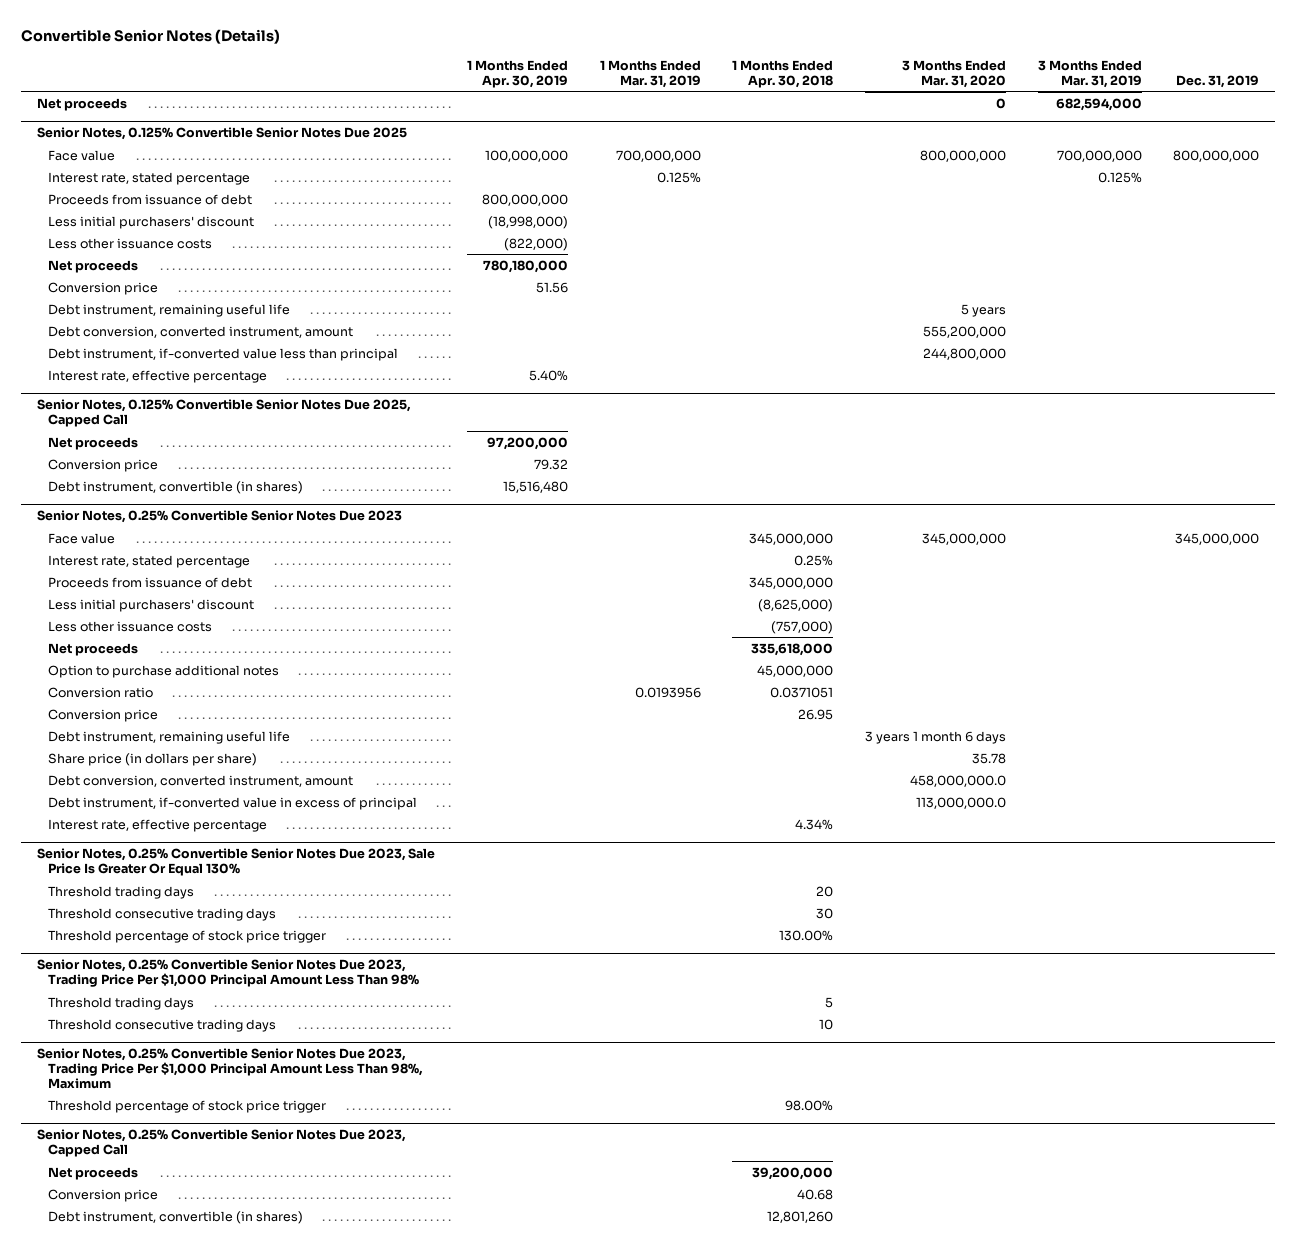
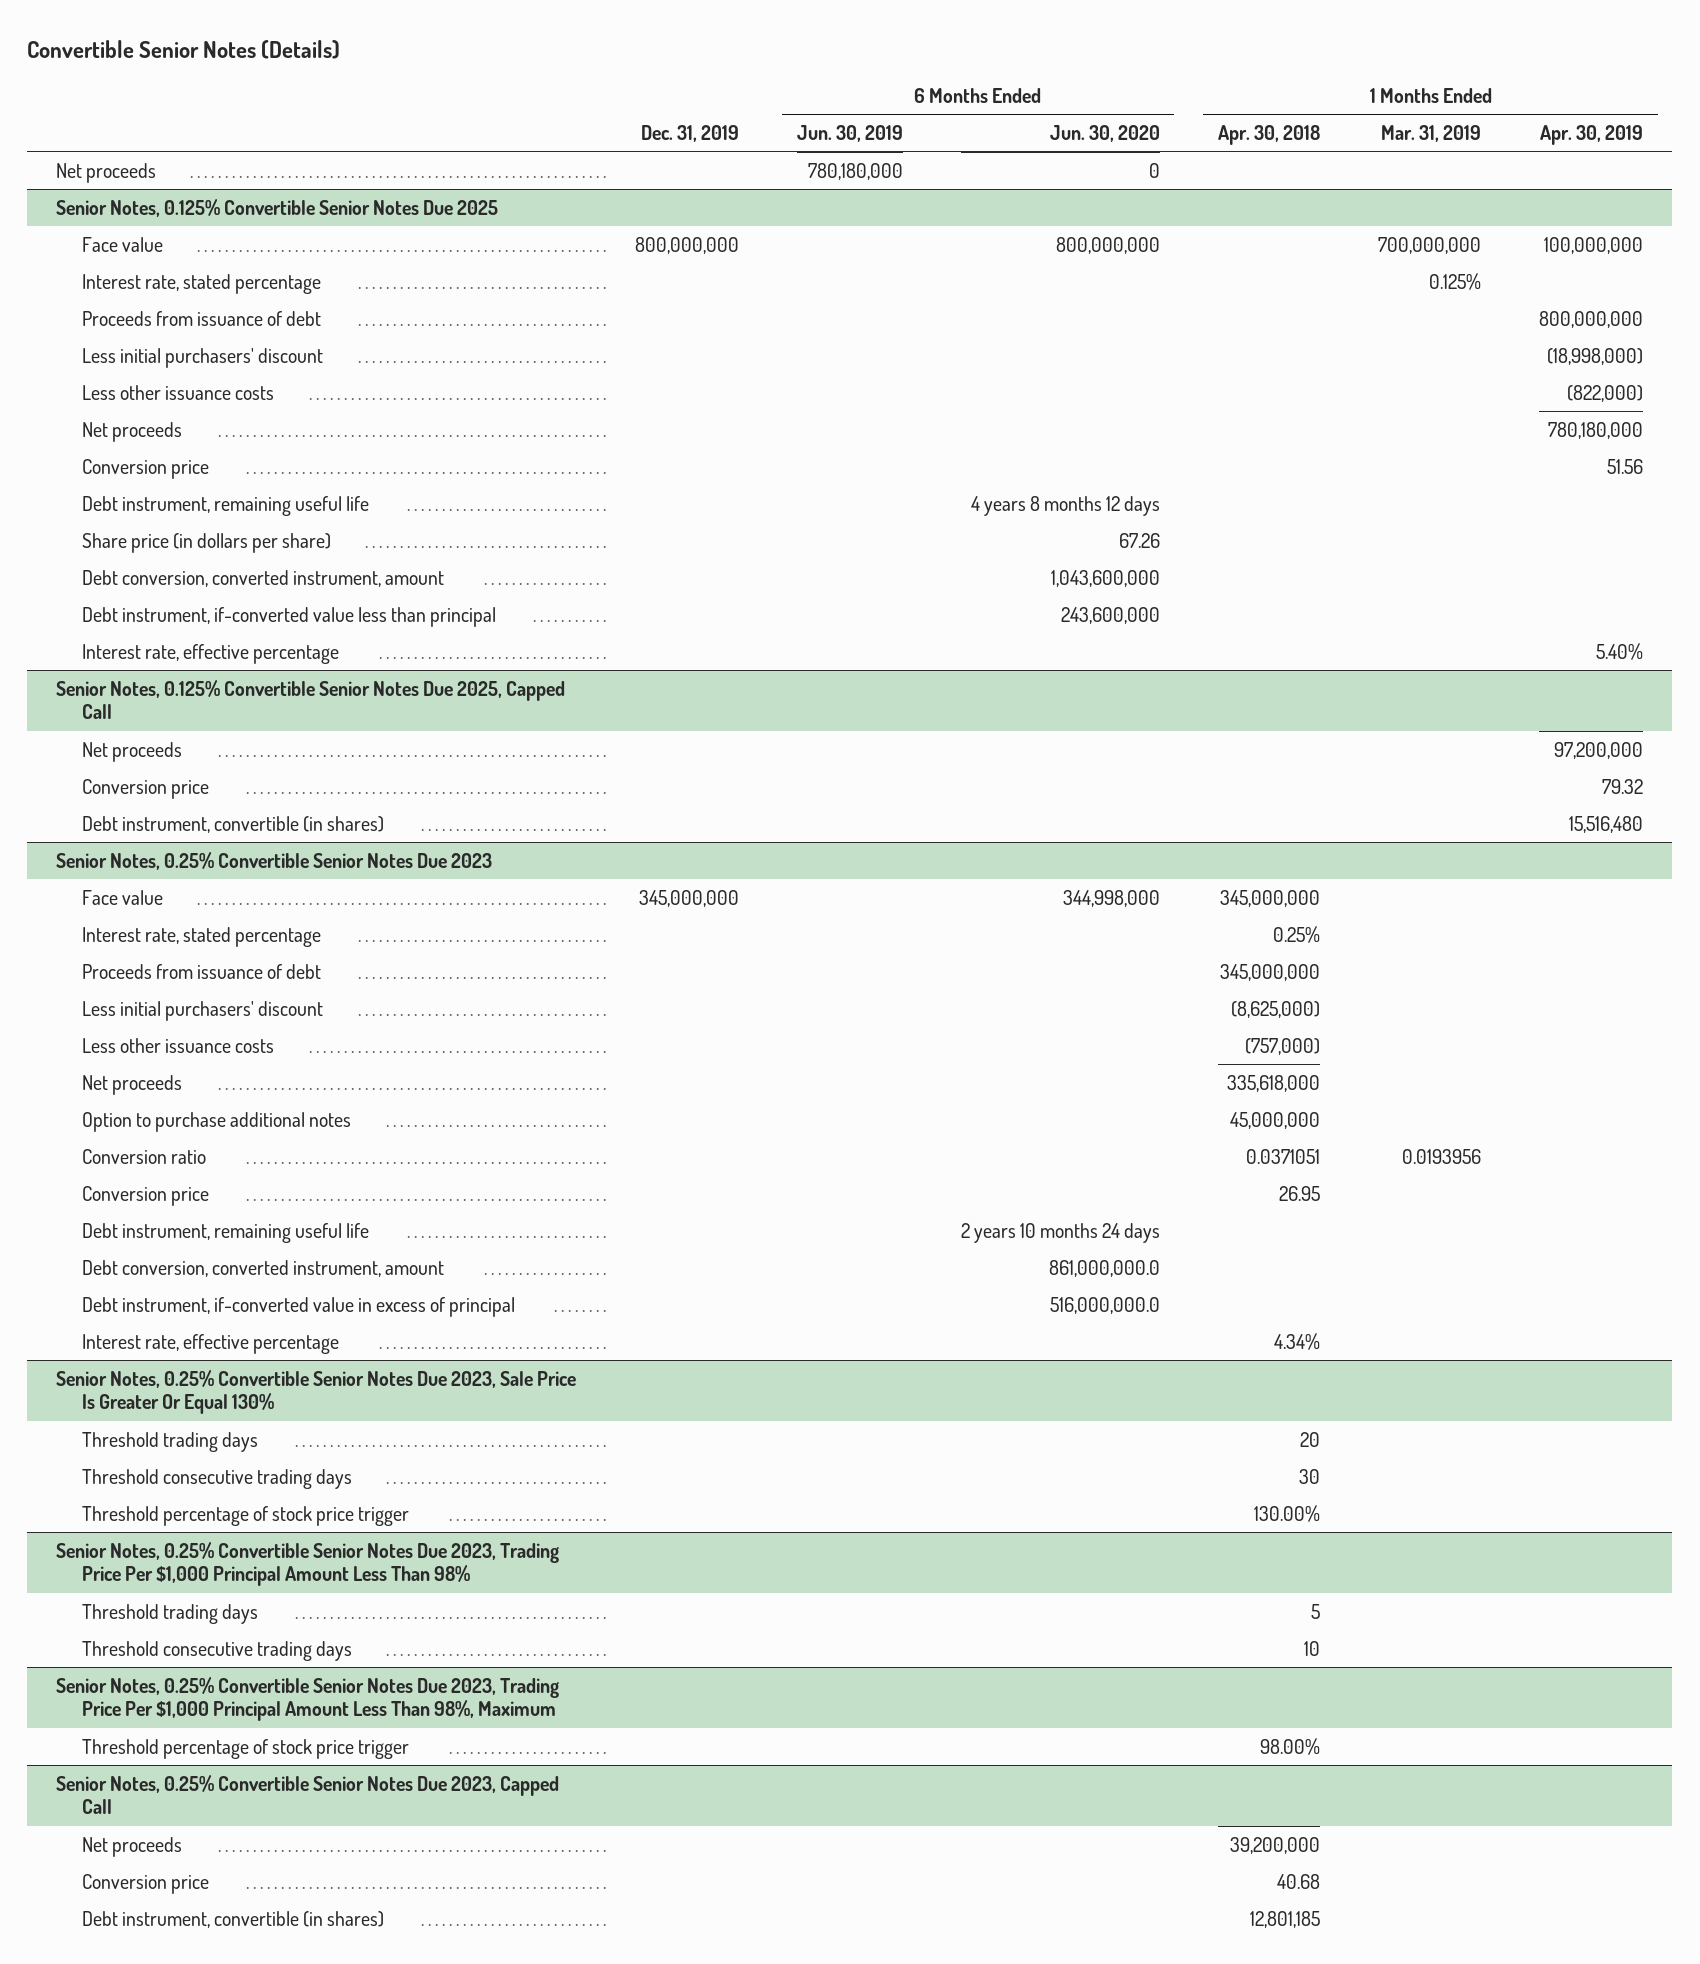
- | 1 Months Ended Apr. 30, 2019 | 1 Months Ended Mar. 31, 2019 | 1 Months Ended Apr. 30, 2018 | 3 Months Ended Mar. 31, 2020 | 3 Months Ended Mar. 31, 2019 | Dec. 31, 2019
+ | Dec. 31, 2019 | 6 Months Ended Jun. 30, 2019 | 6 Months Ended Jun. 30, 2020 | 1 Months Ended Apr. 30, 2018 | 1 Months Ended Mar. 31, 2019 | 1 Months Ended Apr. 30, 2019
@ Senior Notes, 0.125% Convertible Senior Notes Due 2025
+ Share price (in dollars per share) | | | 67.26 | | |
@ Senior Notes, 0.25% Convertible Senior Notes Due 2023
- Share price (in dollars per share) | | | | 35.78 | |
@ Senior Notes, 0.25% Convertible Senior Notes Due 2023, Capped Call
- Debt instrument, convertible (in shares) | | | 12,801,260 | | |
+ Debt instrument, convertible (in shares) | | | | 12,801,185 | |

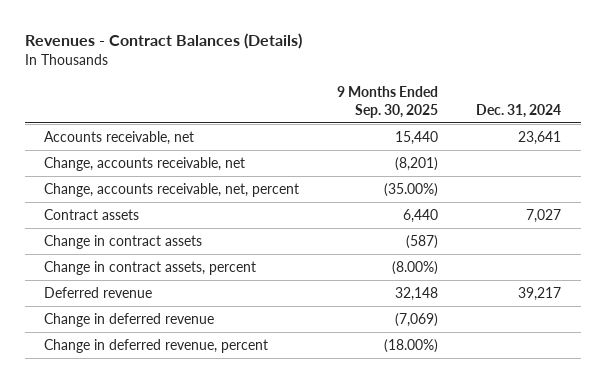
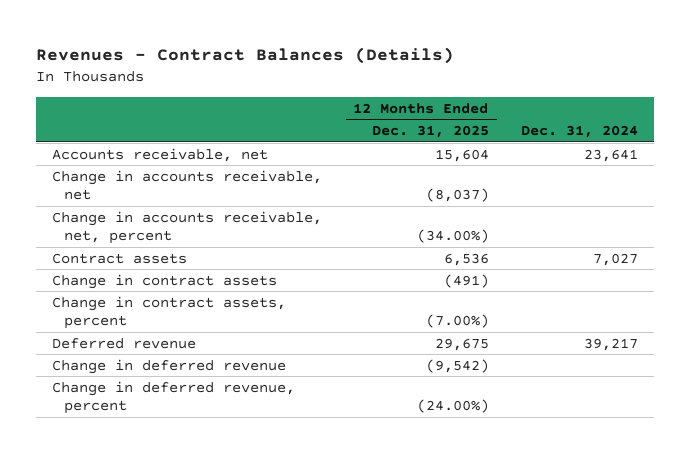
- | 9 Months Ended Sep. 30, 2025 | Dec. 31, 2024
+ | 12 Months Ended Dec. 31, 2025 | Dec. 31, 2024
- Change, accounts receivable, net | (8,201) |
- Change, accounts receivable, net, percent | (35.00%) |
+ Change in accounts receivable, net | (8,037) |
+ Change in accounts receivable, net, percent | (34.00%) |

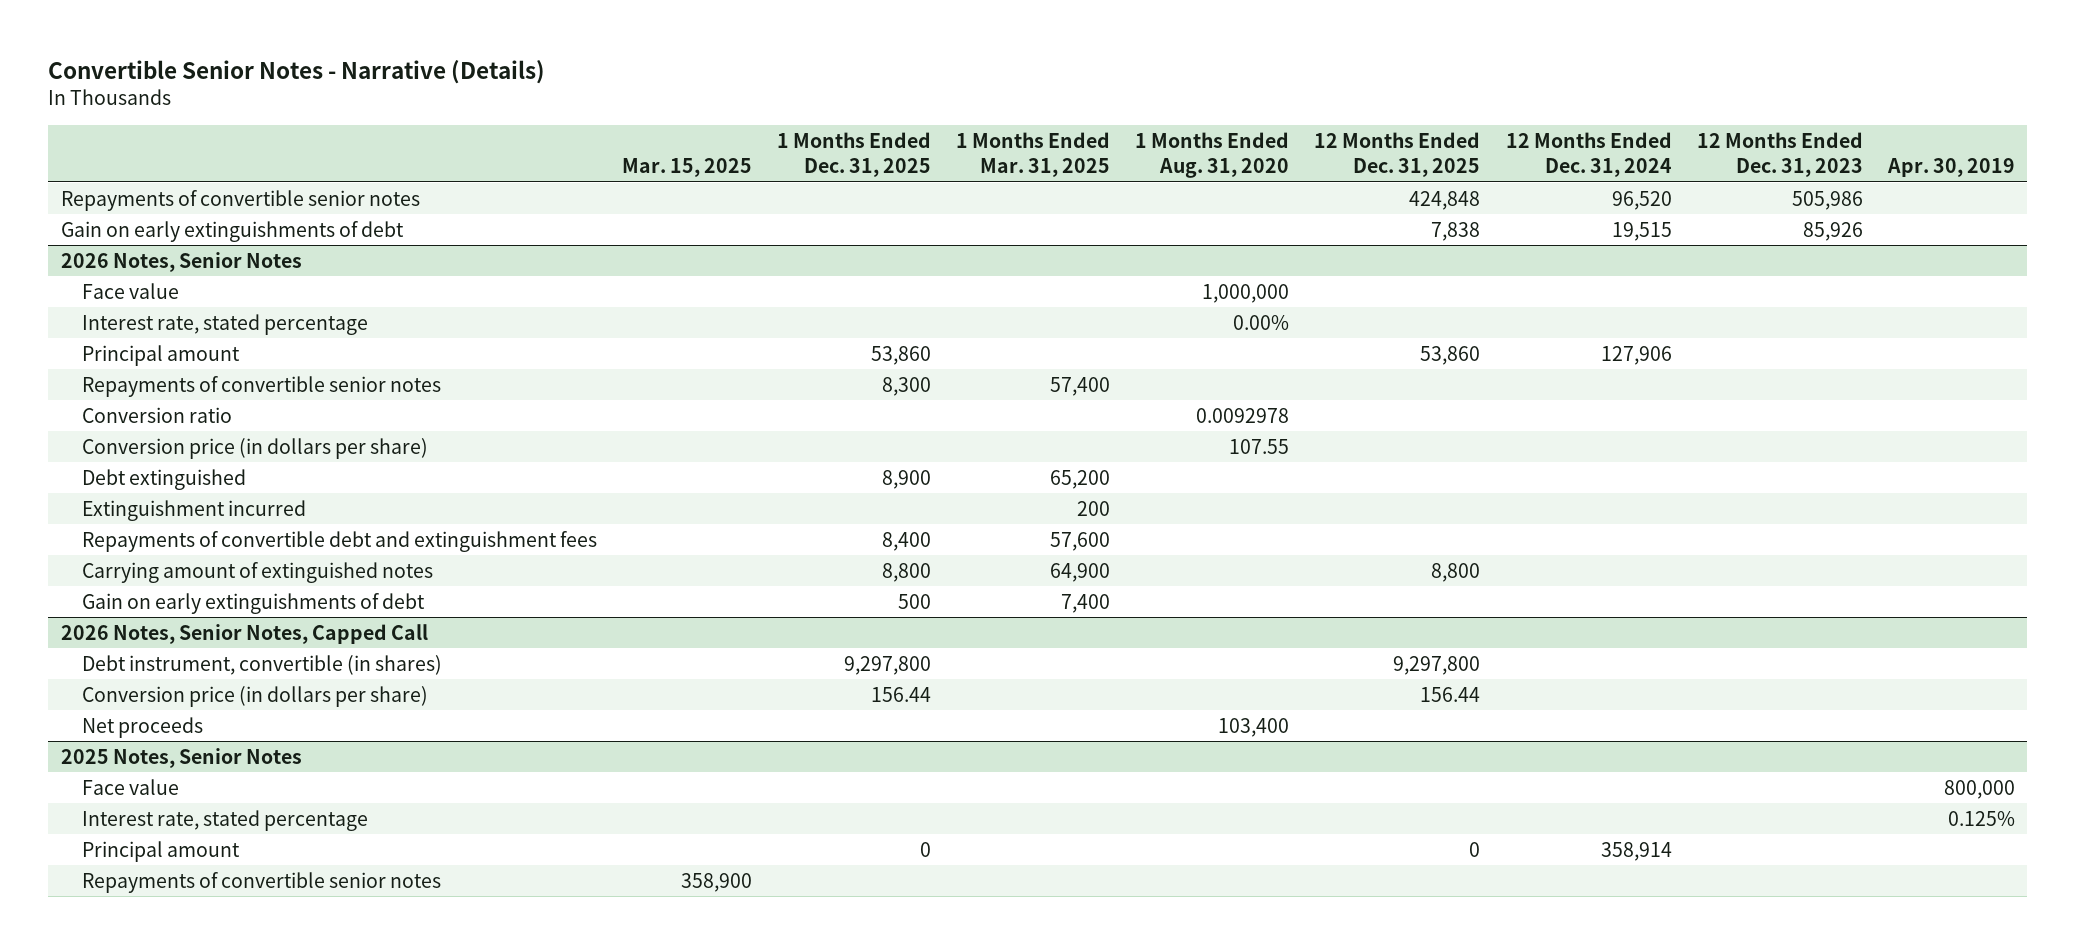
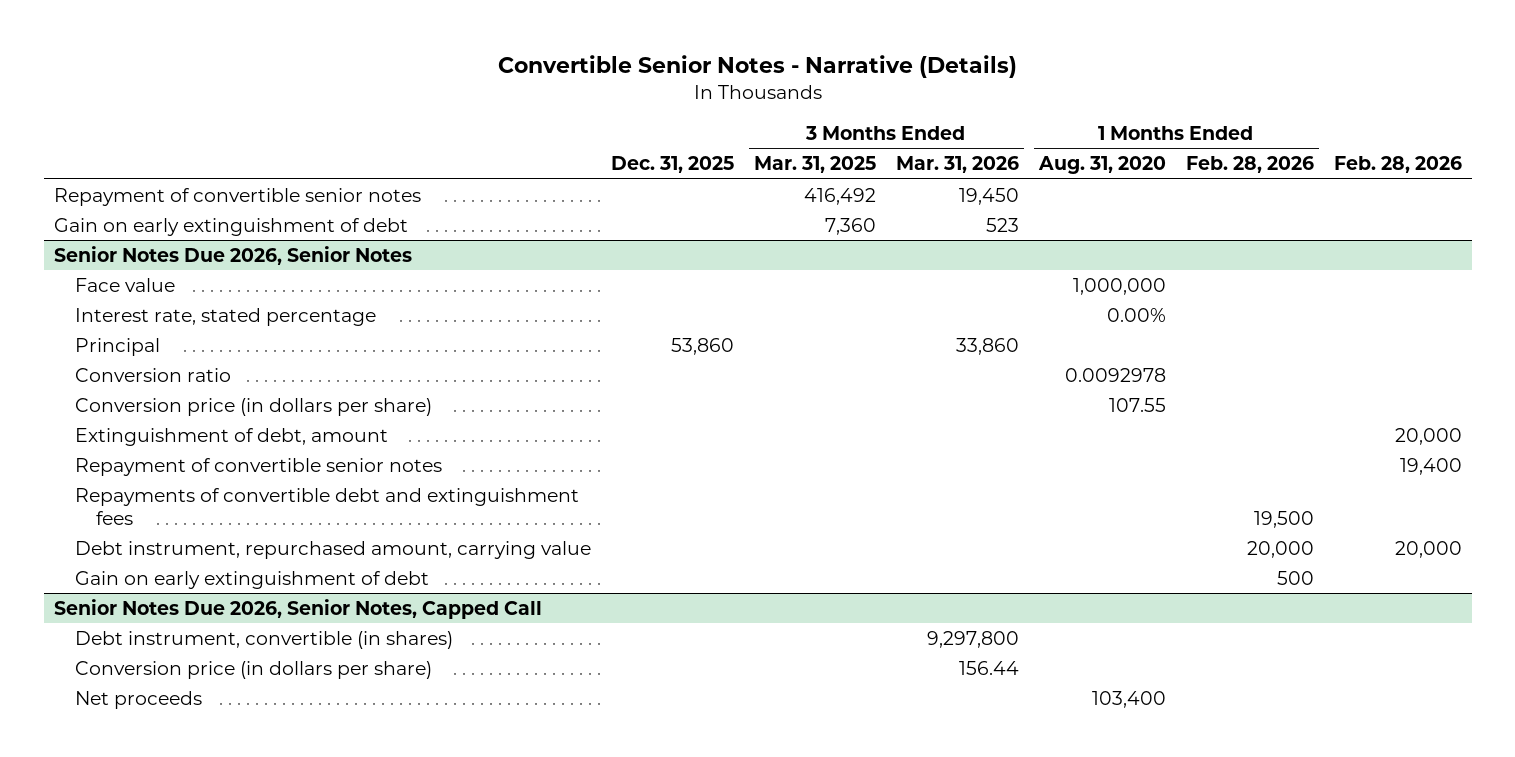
- | Mar. 15, 2025 | 1 Months Ended Dec. 31, 2025 | 1 Months Ended Mar. 31, 2025 | 1 Months Ended Aug. 31, 2020 | 12 Months Ended Dec. 31, 2025 | 12 Months Ended Dec. 31, 2024 | 12 Months Ended Dec. 31, 2023 | Apr. 30, 2019
+ | Dec. 31, 2025 | 3 Months Ended Mar. 31, 2025 | 3 Months Ended Mar. 31, 2026 | 1 Months Ended Aug. 31, 2020 | 1 Months Ended Feb. 28, 2026 | Feb. 28, 2026
- Repayments of convertible senior notes | | | | | 424,848 | 96,520 | 505,986 |
- Gain on early extinguishments of debt | | | | | 7,838 | 19,515 | 85,926 |
- 2026 Notes, Senior Notes
+ Repayment of convertible senior notes | | 416,492 | 19,450 | | |
+ Gain on early extinguishment of debt | | 7,360 | 523 | | |
+ Senior Notes Due 2026, Senior Notes
- Principal amount | | 53,860 | | | 53,860 | 127,906 | |
- Repayments of convertible senior notes | | 8,300 | 57,400 | | | | |
+ Principal | 53,860 | | 33,860 | | |
- Debt extinguished | | 8,900 | 65,200 | | | | |
- Extinguishment incurred | | | 200 | | | | |
+ Extinguishment of debt, amount | | | | | | 20,000
+ Repayment of convertible senior notes | | | | | | 19,400
- Carrying amount of extinguished notes | | 8,800 | 64,900 | | 8,800 | | |
- Gain on early extinguishments of debt | | 500 | 7,400 | | | | |
- 2026 Notes, Senior Notes, Capped Call
+ Debt instrument, repurchased amount, carrying value | | | | | 20,000 | 20,000
+ Gain on early extinguishment of debt | | | | | 500 |
+ Senior Notes Due 2026, Senior Notes, Capped Call
- 2025 Notes, Senior Notes
- Face value | | | | | | | | 800,000
- Interest rate, stated percentage | | | | | | | | 0.125%
- Principal amount | | 0 | | | 0 | 358,914 | |
- Repayments of convertible senior notes | 358,900 | | | | | | |

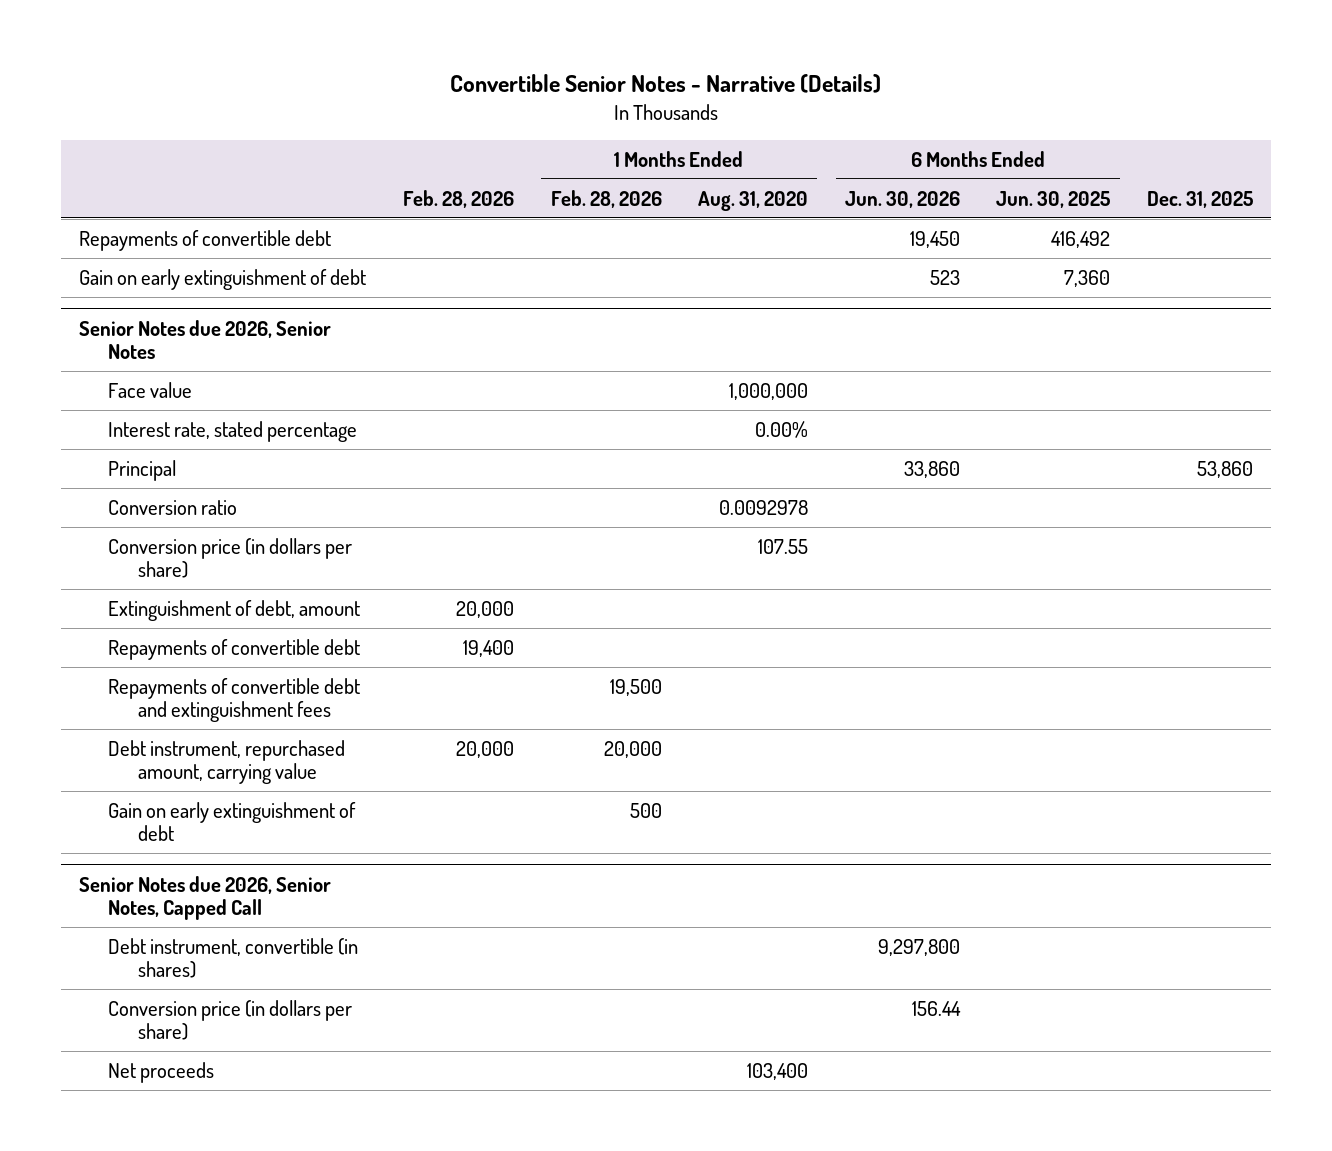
- | Dec. 31, 2025 | 3 Months Ended Mar. 31, 2025 | 3 Months Ended Mar. 31, 2026 | 1 Months Ended Aug. 31, 2020 | 1 Months Ended Feb. 28, 2026 | Feb. 28, 2026
+ | Feb. 28, 2026 | 1 Months Ended Feb. 28, 2026 | 1 Months Ended Aug. 31, 2020 | 6 Months Ended Jun. 30, 2026 | 6 Months Ended Jun. 30, 2025 | Dec. 31, 2025
- Repayment of convertible senior notes | | 416,492 | 19,450 | | |
+ Repayments of convertible debt | | | | 19,450 | 416,492 |
- Senior Notes Due 2026, Senior Notes
+ Senior Notes due 2026, Senior Notes
- Repayment of convertible senior notes | | | | | | 19,400
+ Repayments of convertible debt | 19,400 | | | | |
- Senior Notes Due 2026, Senior Notes, Capped Call
+ Senior Notes due 2026, Senior Notes, Capped Call

